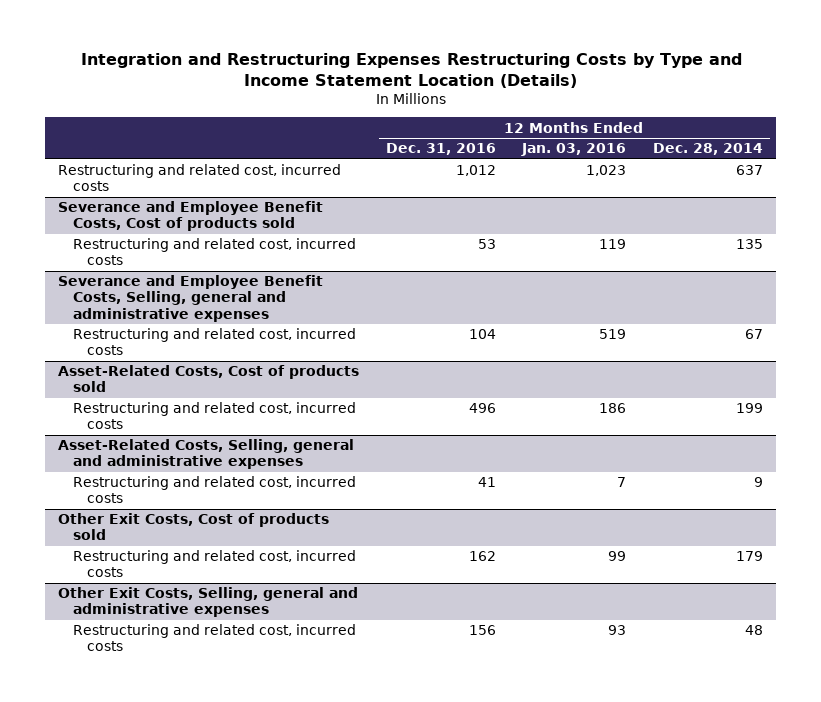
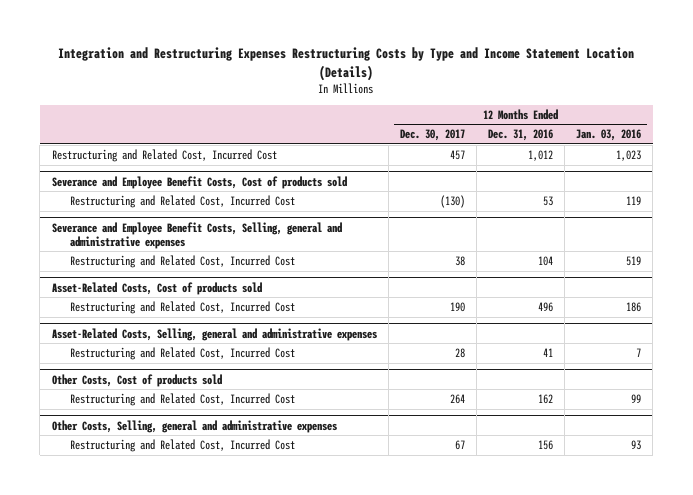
- | 12 Months Ended Dec. 31, 2016 | 12 Months Ended Jan. 03, 2016 | 12 Months Ended Dec. 28, 2014
+ | 12 Months Ended Dec. 30, 2017 | 12 Months Ended Dec. 31, 2016 | 12 Months Ended Jan. 03, 2016
- Restructuring and related cost, incurred costs | 1,012 | 1,023 | 637
+ Restructuring and Related Cost, Incurred Cost | 457 | 1,012 | 1,023
@ Severance and Employee Benefit Costs, Cost of products sold
- Restructuring and related cost, incurred costs | 53 | 119 | 135
+ Restructuring and Related Cost, Incurred Cost | (130) | 53 | 119
@ Severance and Employee Benefit Costs, Selling, general and administrative expenses
- Restructuring and related cost, incurred costs | 104 | 519 | 67
+ Restructuring and Related Cost, Incurred Cost | 38 | 104 | 519
@ Asset-Related Costs, Cost of products sold
- Restructuring and related cost, incurred costs | 496 | 186 | 199
+ Restructuring and Related Cost, Incurred Cost | 190 | 496 | 186
@ Asset-Related Costs, Selling, general and administrative expenses
- Restructuring and related cost, incurred costs | 41 | 7 | 9
- Other Exit Costs, Cost of products sold
- Restructuring and related cost, incurred costs | 162 | 99 | 179
- Other Exit Costs, Selling, general and administrative expenses
- Restructuring and related cost, incurred costs | 156 | 93 | 48
@ Asset-Related Costs, Selling, general and administrative expenses
+ Restructuring and Related Cost, Incurred Cost | 28 | 41 | 7
+ Other Costs, Cost of products sold
+ Restructuring and Related Cost, Incurred Cost | 264 | 162 | 99
+ Other Costs, Selling, general and administrative expenses
+ Restructuring and Related Cost, Incurred Cost | 67 | 156 | 93

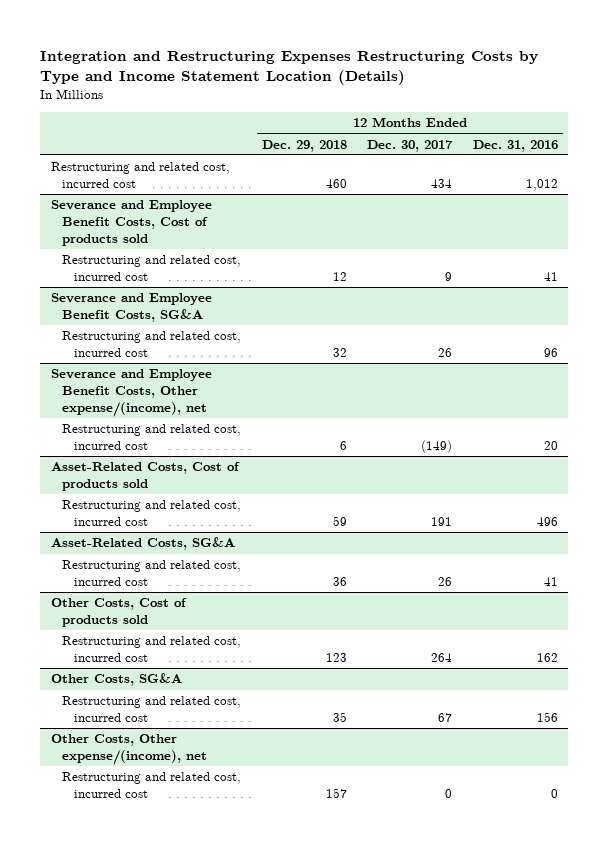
- | 12 Months Ended Dec. 30, 2017 | 12 Months Ended Dec. 31, 2016 | 12 Months Ended Jan. 03, 2016
+ | 12 Months Ended Dec. 29, 2018 | 12 Months Ended Dec. 30, 2017 | 12 Months Ended Dec. 31, 2016
- Restructuring and Related Cost, Incurred Cost | 457 | 1,012 | 1,023
+ Restructuring and related cost, incurred cost | 460 | 434 | 1,012
@ Severance and Employee Benefit Costs, Cost of products sold
- Restructuring and Related Cost, Incurred Cost | (130) | 53 | 119
- Severance and Employee Benefit Costs, Selling, general and administrative expenses
- Restructuring and Related Cost, Incurred Cost | 38 | 104 | 519
@ Severance and Employee Benefit Costs, Cost of products sold
+ Restructuring and related cost, incurred cost | 12 | 9 | 41
+ Severance and Employee Benefit Costs, SG&A
+ Restructuring and related cost, incurred cost | 32 | 26 | 96
+ Severance and Employee Benefit Costs, Other expense/(income), net
+ Restructuring and related cost, incurred cost | 6 | (149) | 20
@ Asset-Related Costs, Cost of products sold
- Restructuring and Related Cost, Incurred Cost | 190 | 496 | 186
- Asset-Related Costs, Selling, general and administrative expenses
- Restructuring and Related Cost, Incurred Cost | 28 | 41 | 7
@ Asset-Related Costs, Cost of products sold
+ Restructuring and related cost, incurred cost | 59 | 191 | 496
+ Asset-Related Costs, SG&A
+ Restructuring and related cost, incurred cost | 36 | 26 | 41
@ Other Costs, Cost of products sold
- Restructuring and Related Cost, Incurred Cost | 264 | 162 | 99
- Other Costs, Selling, general and administrative expenses
- Restructuring and Related Cost, Incurred Cost | 67 | 156 | 93
@ Other Costs, Cost of products sold
+ Restructuring and related cost, incurred cost | 123 | 264 | 162
+ Other Costs, SG&A
+ Restructuring and related cost, incurred cost | 35 | 67 | 156
+ Other Costs, Other expense/(income), net
+ Restructuring and related cost, incurred cost | 157 | 0 | 0

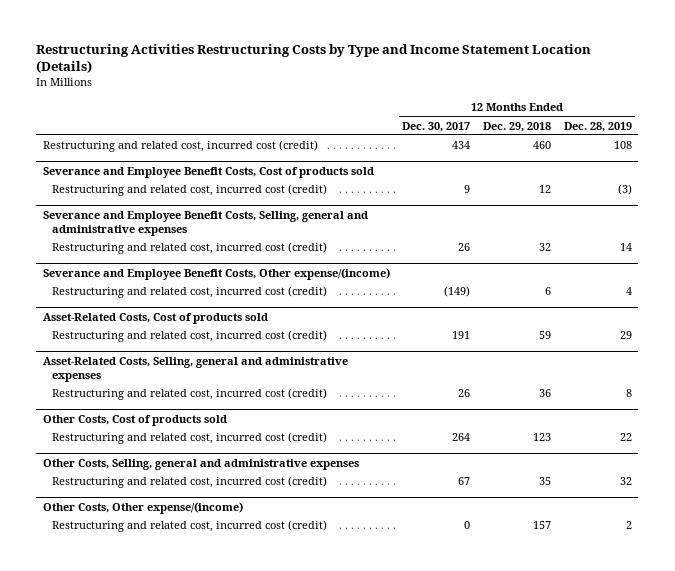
- Integration and Restructuring Expenses Restructuring Costs by Type and Income Statement Location (Details)
+ Restructuring Activities Restructuring Costs by Type and Income Statement Location (Details)
- | 12 Months Ended Dec. 29, 2018 | 12 Months Ended Dec. 30, 2017 | 12 Months Ended Dec. 31, 2016
+ | 12 Months Ended Dec. 30, 2017 | 12 Months Ended Dec. 29, 2018 | 12 Months Ended Dec. 28, 2019
- Restructuring and related cost, incurred cost | 460 | 434 | 1,012
+ Restructuring and related cost, incurred cost (credit) | 434 | 460 | 108
@ Severance and Employee Benefit Costs, Cost of products sold
- Restructuring and related cost, incurred cost | 12 | 9 | 41
- Severance and Employee Benefit Costs, SG&A
- Restructuring and related cost, incurred cost | 32 | 26 | 96
- Severance and Employee Benefit Costs, Other expense/(income), net
- Restructuring and related cost, incurred cost | 6 | (149) | 20
@ Severance and Employee Benefit Costs, Cost of products sold
+ Restructuring and related cost, incurred cost (credit) | 9 | 12 | (3)
+ Severance and Employee Benefit Costs, Selling, general and administrative expenses
+ Restructuring and related cost, incurred cost (credit) | 26 | 32 | 14
+ Severance and Employee Benefit Costs, Other expense/(income)
+ Restructuring and related cost, incurred cost (credit) | (149) | 6 | 4
@ Asset-Related Costs, Cost of products sold
- Restructuring and related cost, incurred cost | 59 | 191 | 496
- Asset-Related Costs, SG&A
- Restructuring and related cost, incurred cost | 36 | 26 | 41
@ Asset-Related Costs, Cost of products sold
+ Restructuring and related cost, incurred cost (credit) | 191 | 59 | 29
+ Asset-Related Costs, Selling, general and administrative expenses
+ Restructuring and related cost, incurred cost (credit) | 26 | 36 | 8
@ Other Costs, Cost of products sold
- Restructuring and related cost, incurred cost | 123 | 264 | 162
- Other Costs, SG&A
- Restructuring and related cost, incurred cost | 35 | 67 | 156
- Other Costs, Other expense/(income), net
- Restructuring and related cost, incurred cost | 157 | 0 | 0
@ Other Costs, Cost of products sold
+ Restructuring and related cost, incurred cost (credit) | 264 | 123 | 22
+ Other Costs, Selling, general and administrative expenses
+ Restructuring and related cost, incurred cost (credit) | 67 | 35 | 32
+ Other Costs, Other expense/(income)
+ Restructuring and related cost, incurred cost (credit) | 0 | 157 | 2

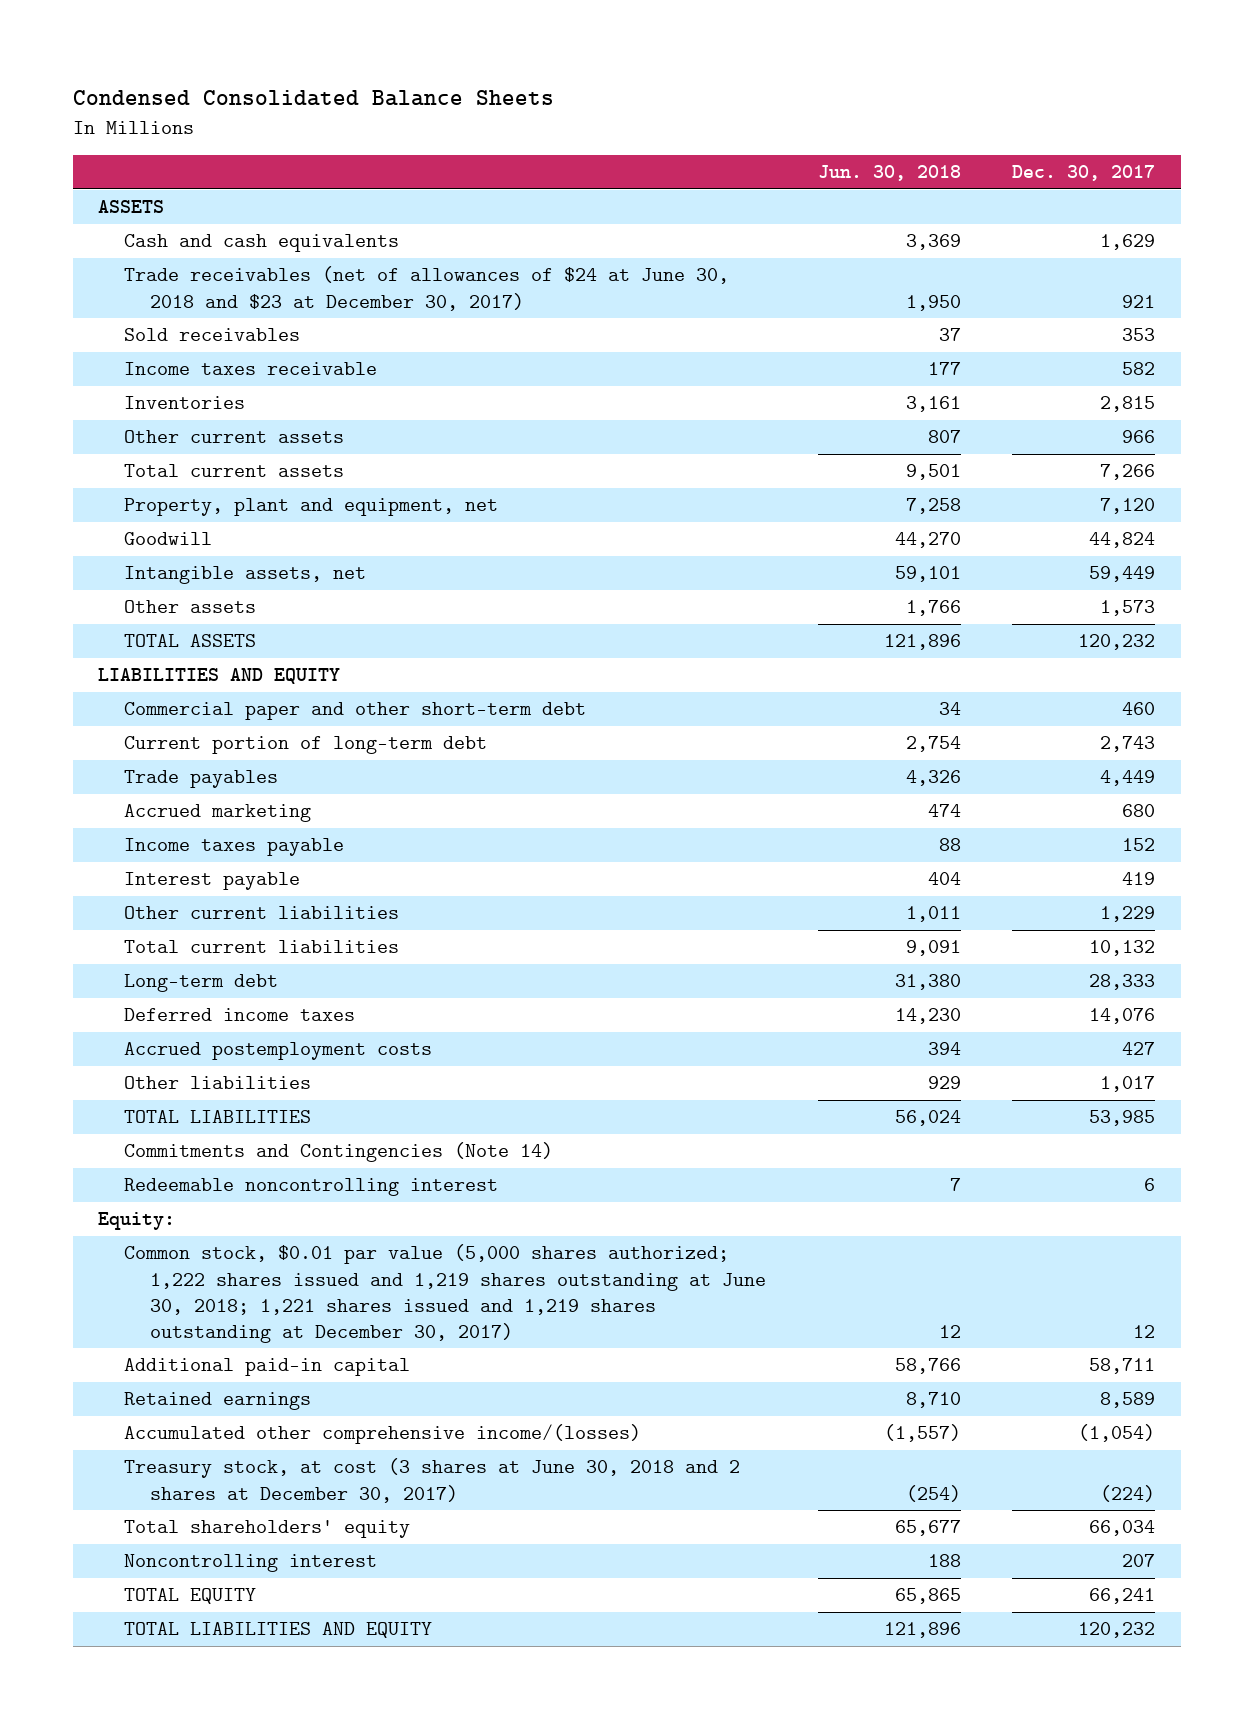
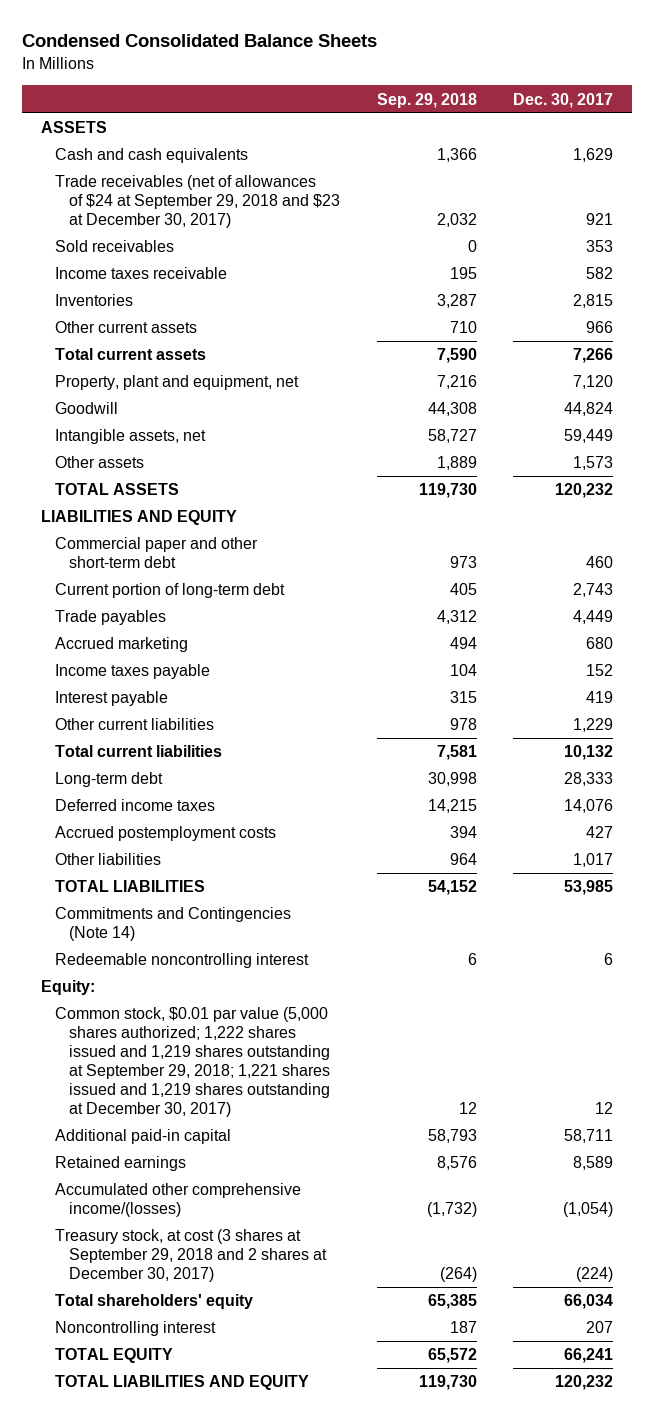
- | Jun. 30, 2018 | Dec. 30, 2017
+ | Sep. 29, 2018 | Dec. 30, 2017
- Trade receivables (net of allowances of $24 at June 30, 2018 and $23 at December 30, 2017) | 1,950 | 921
+ Trade receivables (net of allowances of $24 at September 29, 2018 and $23 at December 30, 2017) | 2,032 | 921
- Common stock, $0.01 par value (5,000 shares authorized; 1,222 shares issued and 1,219 shares outstanding at June 30, 2018; 1,221 shares issued and 1,219 shares outstanding at December 30, 2017) | 12 | 12
+ Common stock, $0.01 par value (5,000 shares authorized; 1,222 shares issued and 1,219 shares outstanding at September 29, 2018; 1,221 shares issued and 1,219 shares outstanding at December 30, 2017) | 12 | 12
- Treasury stock, at cost (3 shares at June 30, 2018 and 2 shares at December 30, 2017) | (254) | (224)
+ Treasury stock, at cost (3 shares at September 29, 2018 and 2 shares at December 30, 2017) | (264) | (224)

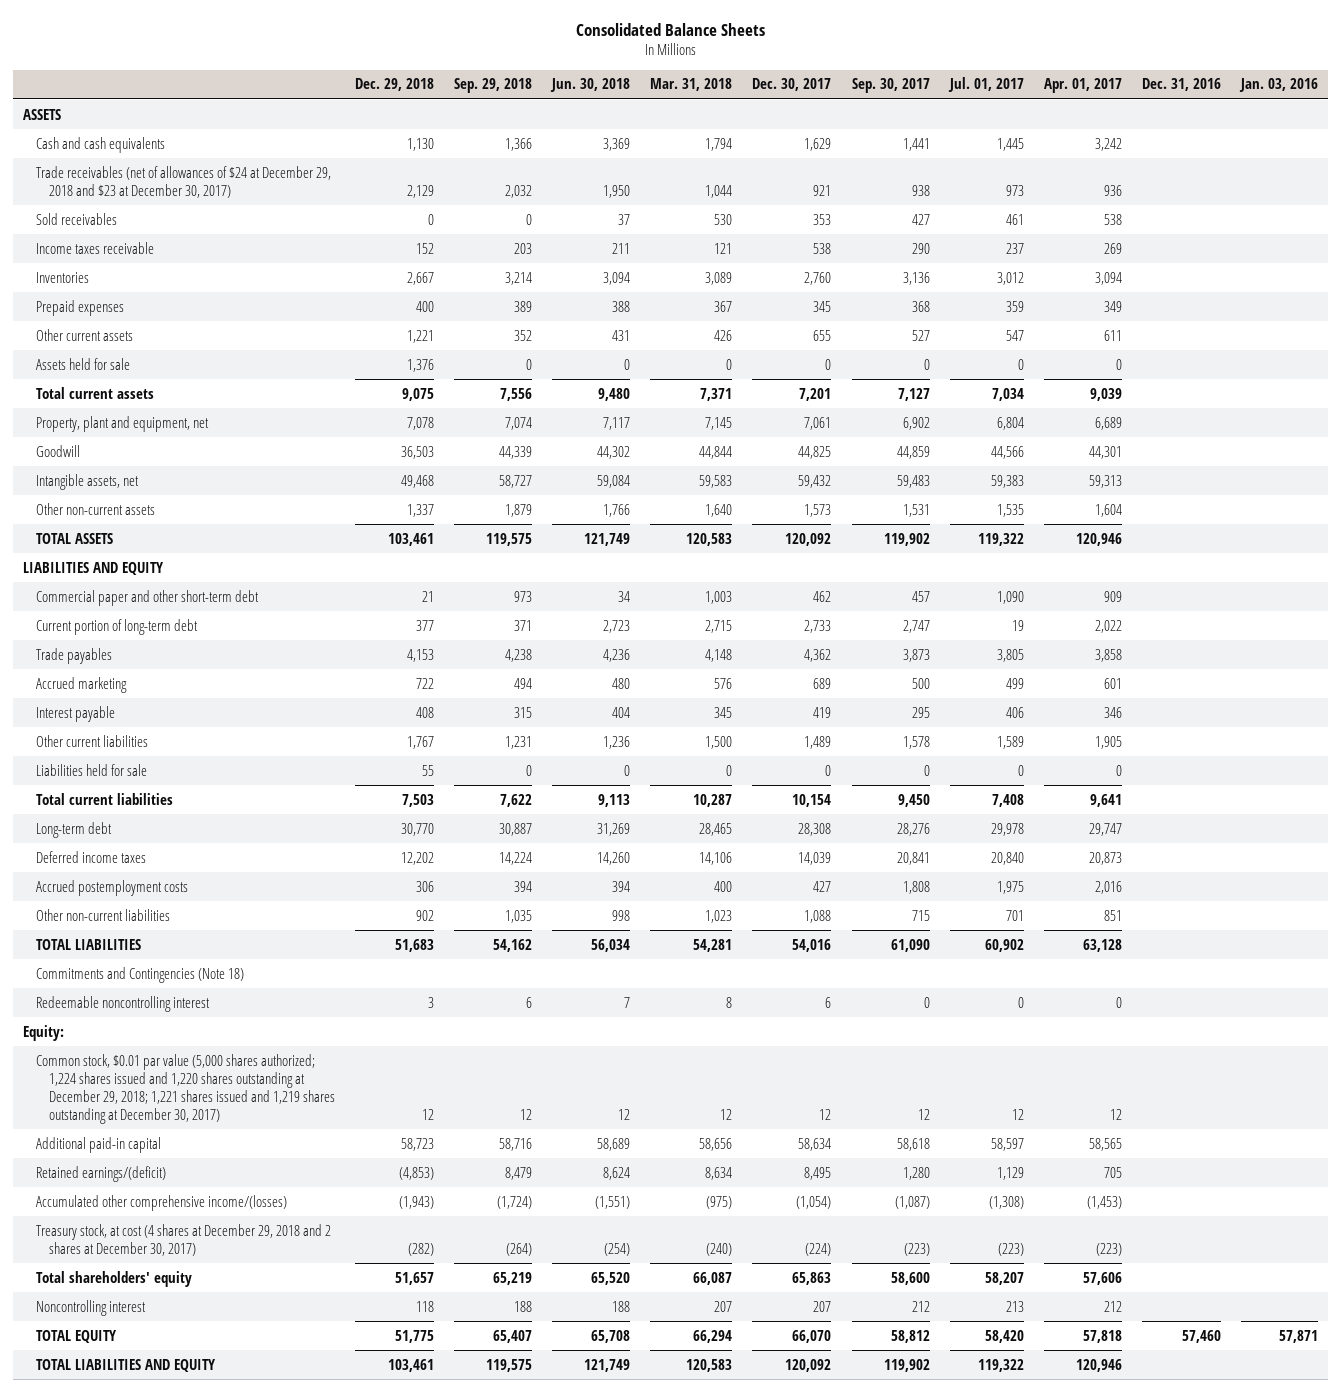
- Condensed Consolidated Balance Sheets
+ Consolidated Balance Sheets
- | Sep. 29, 2018 | Dec. 30, 2017
+ | Dec. 29, 2018 | Sep. 29, 2018 | Jun. 30, 2018 | Mar. 31, 2018 | Dec. 30, 2017 | Sep. 30, 2017 | Jul. 01, 2017 | Apr. 01, 2017 | Dec. 31, 2016 | Jan. 03, 2016
- Trade receivables (net of allowances of $24 at September 29, 2018 and $23 at December 30, 2017) | 2,032 | 921
+ Trade receivables (net of allowances of $24 at December 29, 2018 and $23 at December 30, 2017) | 2,129 | 2,032 | 1,950 | 1,044 | 921 | 938 | 973 | 936 | |
- Income taxes receivable | 195 | 582
- Inventories | 3,287 | 2,815
- Other current assets | 710 | 966
- Total current assets | 7,590 | 7,266
- Property, plant and equipment, net | 7,216 | 7,120
- Goodwill | 44,308 | 44,824
- Intangible assets, net | 58,727 | 59,449
- Other assets | 1,889 | 1,573
- TOTAL ASSETS | 119,730 | 120,232
+ Income taxes receivable | 152 | 203 | 211 | 121 | 538 | 290 | 237 | 269 | |
+ Inventories | 2,667 | 3,214 | 3,094 | 3,089 | 2,760 | 3,136 | 3,012 | 3,094 | |
+ Prepaid expenses | 400 | 389 | 388 | 367 | 345 | 368 | 359 | 349 | |
+ Other current assets | 1,221 | 352 | 431 | 426 | 655 | 527 | 547 | 611 | |
+ Assets held for sale | 1,376 | 0 | 0 | 0 | 0 | 0 | 0 | 0 | |
+ Total current assets | 9,075 | 7,556 | 9,480 | 7,371 | 7,201 | 7,127 | 7,034 | 9,039 | |
+ Property, plant and equipment, net | 7,078 | 7,074 | 7,117 | 7,145 | 7,061 | 6,902 | 6,804 | 6,689 | |
+ Goodwill | 36,503 | 44,339 | 44,302 | 44,844 | 44,825 | 44,859 | 44,566 | 44,301 | |
+ Intangible assets, net | 49,468 | 58,727 | 59,084 | 59,583 | 59,432 | 59,483 | 59,383 | 59,313 | |
+ Other non-current assets | 1,337 | 1,879 | 1,766 | 1,640 | 1,573 | 1,531 | 1,535 | 1,604 | |
+ TOTAL ASSETS | 103,461 | 119,575 | 121,749 | 120,583 | 120,092 | 119,902 | 119,322 | 120,946 | |
- Commercial paper and other short-term debt | 973 | 460
- Current portion of long-term debt | 405 | 2,743
- Trade payables | 4,312 | 4,449
- Accrued marketing | 494 | 680
- Income taxes payable | 104 | 152
+ Commercial paper and other short-term debt | 21 | 973 | 34 | 1,003 | 462 | 457 | 1,090 | 909 | |
+ Current portion of long-term debt | 377 | 371 | 2,723 | 2,715 | 2,733 | 2,747 | 19 | 2,022 | |
+ Trade payables | 4,153 | 4,238 | 4,236 | 4,148 | 4,362 | 3,873 | 3,805 | 3,858 | |
+ Accrued marketing | 722 | 494 | 480 | 576 | 689 | 500 | 499 | 601 | |
- Other current liabilities | 978 | 1,229
- Total current liabilities | 7,581 | 10,132
- Long-term debt | 30,998 | 28,333
- Deferred income taxes | 14,215 | 14,076
+ Other current liabilities | 1,767 | 1,231 | 1,236 | 1,500 | 1,489 | 1,578 | 1,589 | 1,905 | |
+ Liabilities held for sale | 55 | 0 | 0 | 0 | 0 | 0 | 0 | 0 | |
+ Total current liabilities | 7,503 | 7,622 | 9,113 | 10,287 | 10,154 | 9,450 | 7,408 | 9,641 | |
+ Long-term debt | 30,770 | 30,887 | 31,269 | 28,465 | 28,308 | 28,276 | 29,978 | 29,747 | |
+ Deferred income taxes | 12,202 | 14,224 | 14,260 | 14,106 | 14,039 | 20,841 | 20,840 | 20,873 | |
- Other liabilities | 964 | 1,017
- TOTAL LIABILITIES | 54,152 | 53,985
- Commitments and Contingencies (Note 14)
+ Other non-current liabilities | 902 | 1,035 | 998 | 1,023 | 1,088 | 715 | 701 | 851 | |
+ TOTAL LIABILITIES | 51,683 | 54,162 | 56,034 | 54,281 | 54,016 | 61,090 | 60,902 | 63,128 | |
+ Commitments and Contingencies (Note 18)
- Common stock, $0.01 par value (5,000 shares authorized; 1,222 shares issued and 1,219 shares outstanding at September 29, 2018; 1,221 shares issued and 1,219 shares outstanding at December 30, 2017) | 12 | 12
- Additional paid-in capital | 58,793 | 58,711
- Retained earnings | 8,576 | 8,589
- Accumulated other comprehensive income/(losses) | (1,732) | (1,054)
- Treasury stock, at cost (3 shares at September 29, 2018 and 2 shares at December 30, 2017) | (264) | (224)
- Total shareholders' equity | 65,385 | 66,034
- Noncontrolling interest | 187 | 207
- TOTAL EQUITY | 65,572 | 66,241
- TOTAL LIABILITIES AND EQUITY | 119,730 | 120,232
+ Common stock, $0.01 par value (5,000 shares authorized; 1,224 shares issued and 1,220 shares outstanding at December 29, 2018; 1,221 shares issued and 1,219 shares outstanding at December 30, 2017) | 12 | 12 | 12 | 12 | 12 | 12 | 12 | 12 | |
+ Additional paid-in capital | 58,723 | 58,716 | 58,689 | 58,656 | 58,634 | 58,618 | 58,597 | 58,565 | |
+ Retained earnings/(deficit) | (4,853) | 8,479 | 8,624 | 8,634 | 8,495 | 1,280 | 1,129 | 705 | |
+ Accumulated other comprehensive income/(losses) | (1,943) | (1,724) | (1,551) | (975) | (1,054) | (1,087) | (1,308) | (1,453) | |
+ Treasury stock, at cost (4 shares at December 29, 2018 and 2 shares at December 30, 2017) | (282) | (264) | (254) | (240) | (224) | (223) | (223) | (223) | |
+ Total shareholders' equity | 51,657 | 65,219 | 65,520 | 66,087 | 65,863 | 58,600 | 58,207 | 57,606 | |
+ Noncontrolling interest | 118 | 188 | 188 | 207 | 207 | 212 | 213 | 212 | |
+ TOTAL EQUITY | 51,775 | 65,407 | 65,708 | 66,294 | 66,070 | 58,812 | 58,420 | 57,818 | 57,460 | 57,871
+ TOTAL LIABILITIES AND EQUITY | 103,461 | 119,575 | 121,749 | 120,583 | 120,092 | 119,902 | 119,322 | 120,946 | |

